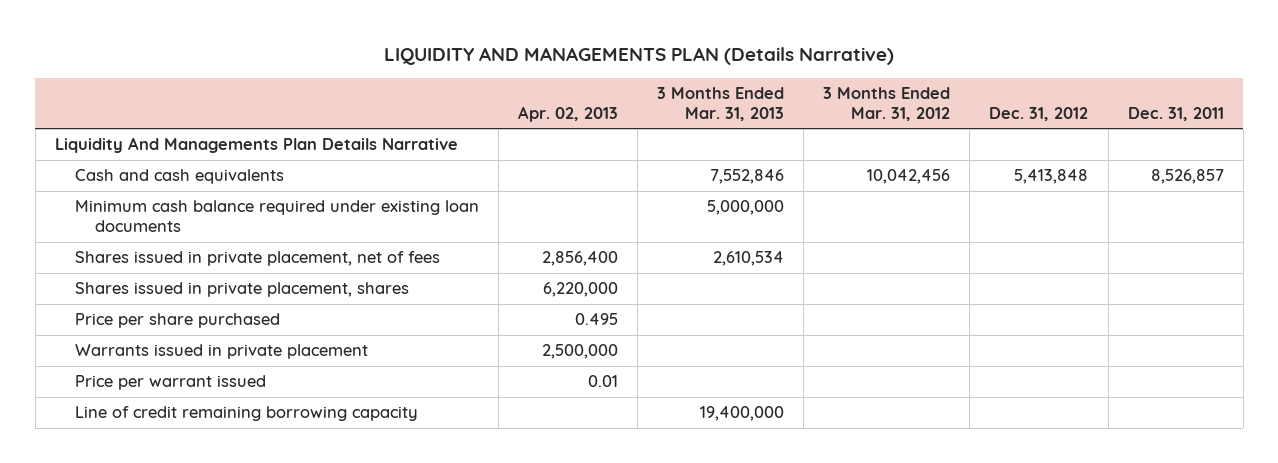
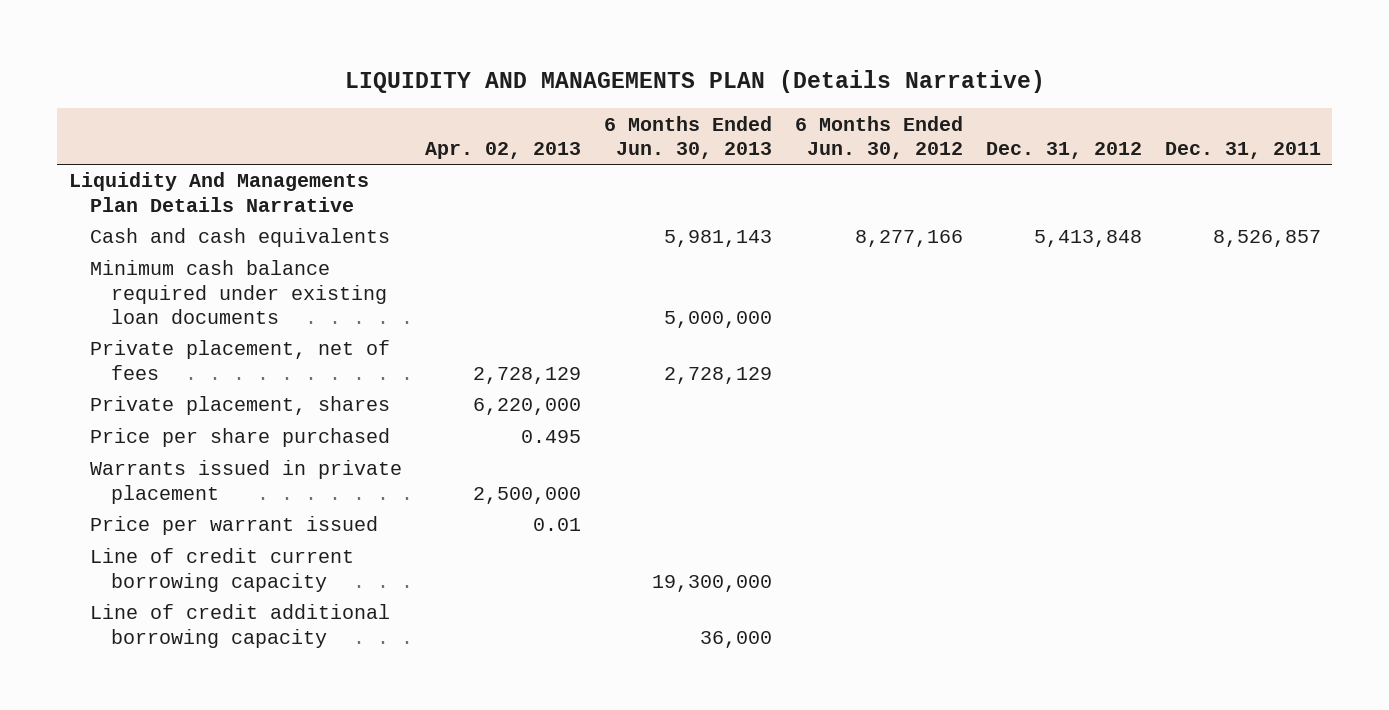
- | Apr. 02, 2013 | 3 Months Ended Mar. 31, 2013 | 3 Months Ended Mar. 31, 2012 | Dec. 31, 2012 | Dec. 31, 2011
+ | Apr. 02, 2013 | 6 Months Ended Jun. 30, 2013 | 6 Months Ended Jun. 30, 2012 | Dec. 31, 2012 | Dec. 31, 2011
- Shares issued in private placement, net of fees | 2,856,400 | 2,610,534 | | |
- Shares issued in private placement, shares | 6,220,000 | | | |
+ Private placement, net of fees | 2,728,129 | 2,728,129 | | |
+ Private placement, shares | 6,220,000 | | | |
- Line of credit remaining borrowing capacity | | 19,400,000 | | |
+ Line of credit current borrowing capacity | | 19,300,000 | | |
+ Line of credit additional borrowing capacity | | 36,000 | | |

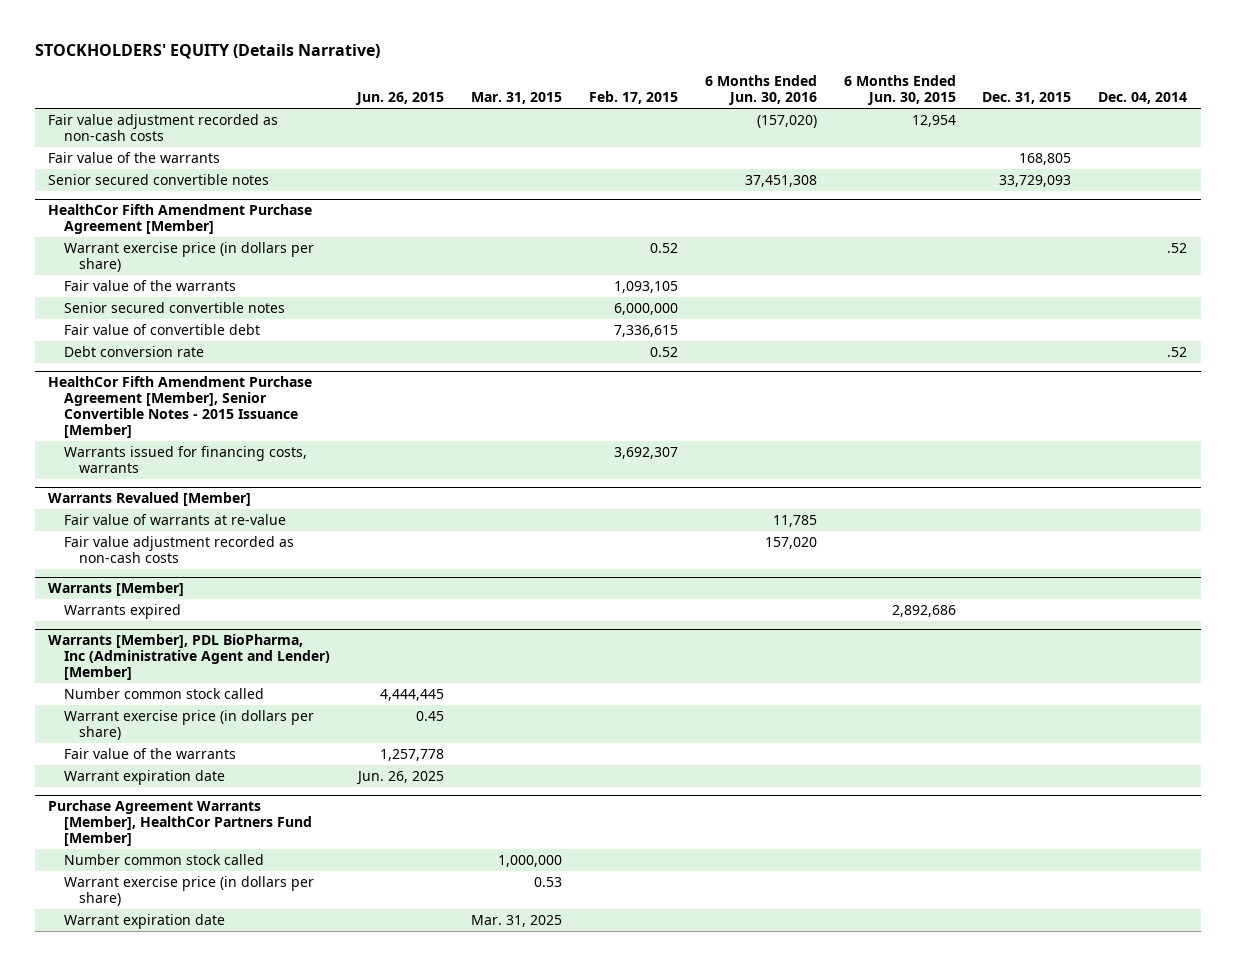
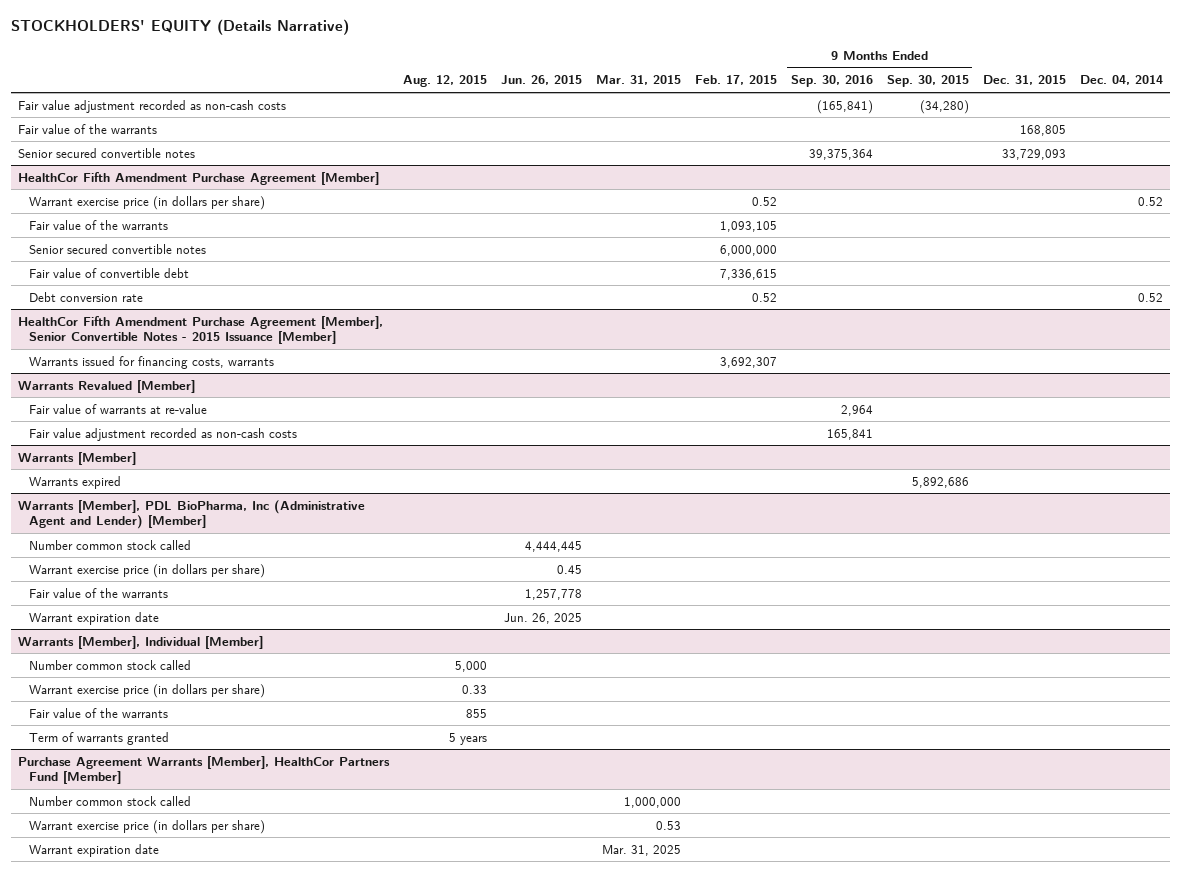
- | Jun. 26, 2015 | Mar. 31, 2015 | Feb. 17, 2015 | 6 Months Ended Jun. 30, 2016 | 6 Months Ended Jun. 30, 2015 | Dec. 31, 2015 | Dec. 04, 2014
+ | Aug. 12, 2015 | Jun. 26, 2015 | Mar. 31, 2015 | Feb. 17, 2015 | 9 Months Ended Sep. 30, 2016 | 9 Months Ended Sep. 30, 2015 | Dec. 31, 2015 | Dec. 04, 2014
@ HealthCor Fifth Amendment Purchase Agreement [Member]
- Warrant exercise price (in dollars per share) | | | 0.52 | | | | .52
+ Warrant exercise price (in dollars per share) | | | | 0.52 | | | | 0.52
- Debt conversion rate | | | 0.52 | | | | .52
+ Debt conversion rate | | | | 0.52 | | | | 0.52
+ Warrants [Member], Individual [Member]
+ Number common stock called | 5,000 | | | | | | |
+ Warrant exercise price (in dollars per share) | 0.33 | | | | | | |
+ Fair value of the warrants | 855 | | | | | | |
+ Term of warrants granted | 5 years | | | | | | |

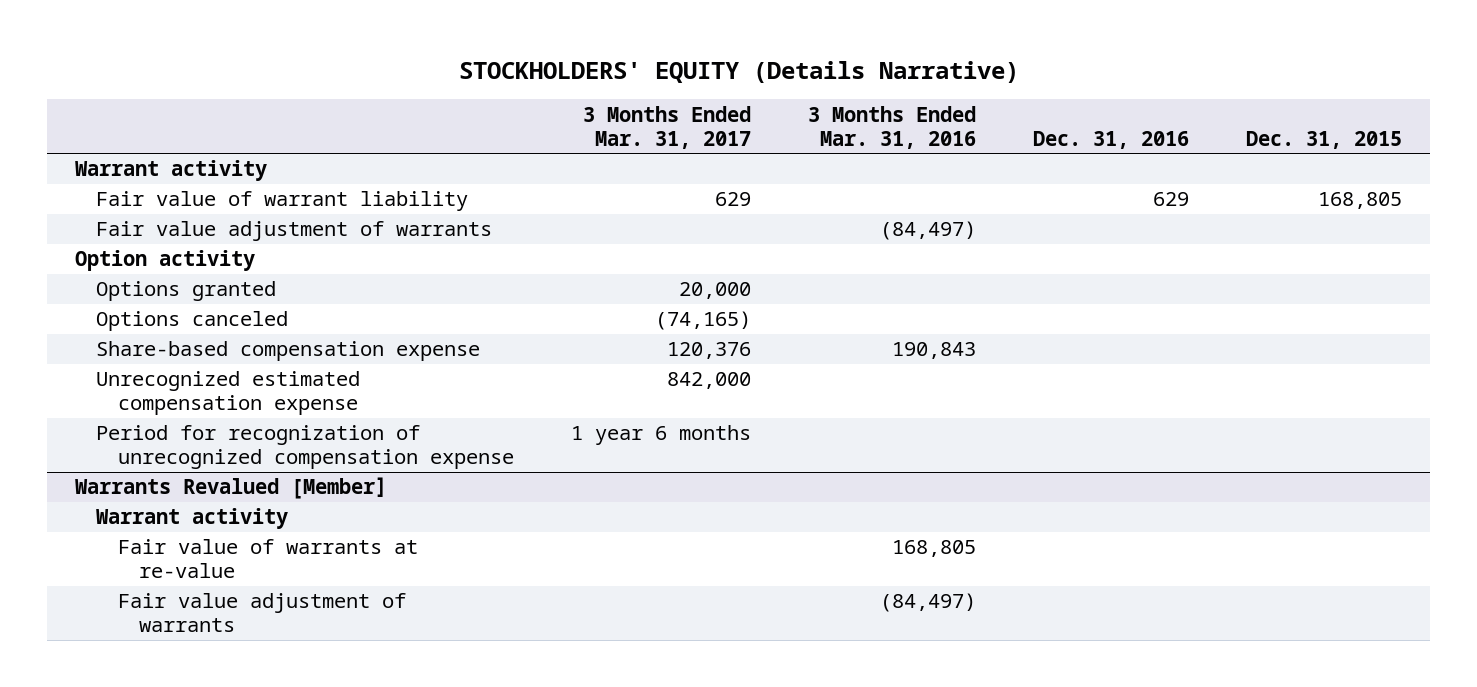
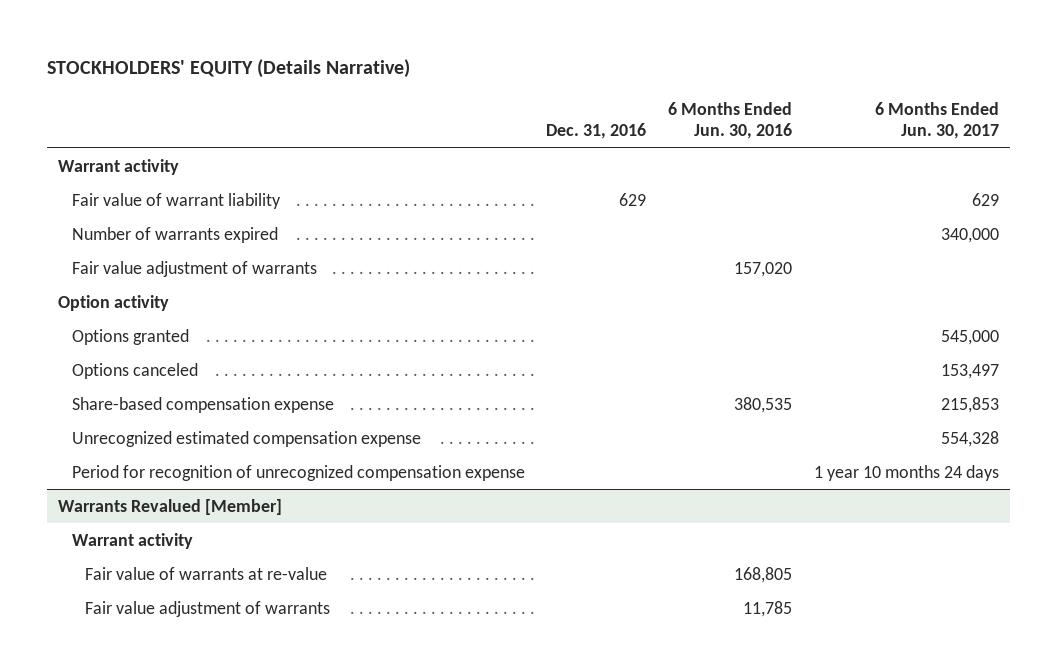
- | 3 Months Ended Mar. 31, 2017 | 3 Months Ended Mar. 31, 2016 | Dec. 31, 2016 | Dec. 31, 2015
+ | Dec. 31, 2016 | 6 Months Ended Jun. 30, 2016 | 6 Months Ended Jun. 30, 2017
+ Number of warrants expired | | | 340,000
- Period for recognization of unrecognized compensation expense | 1 year 6 months | | |
+ Period for recognition of unrecognized compensation expense | | | 1 year 10 months 24 days

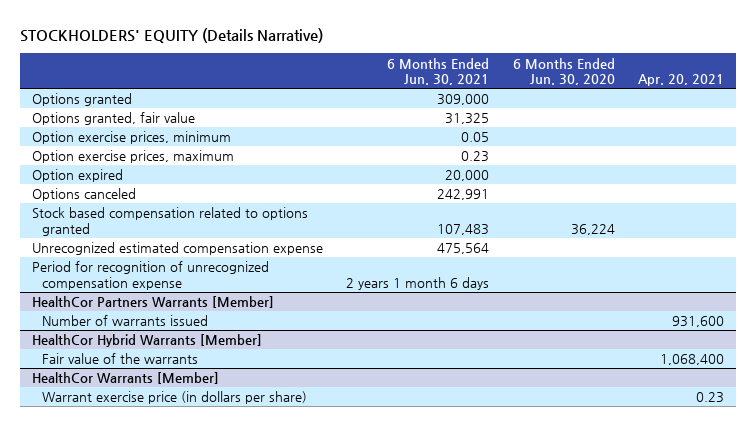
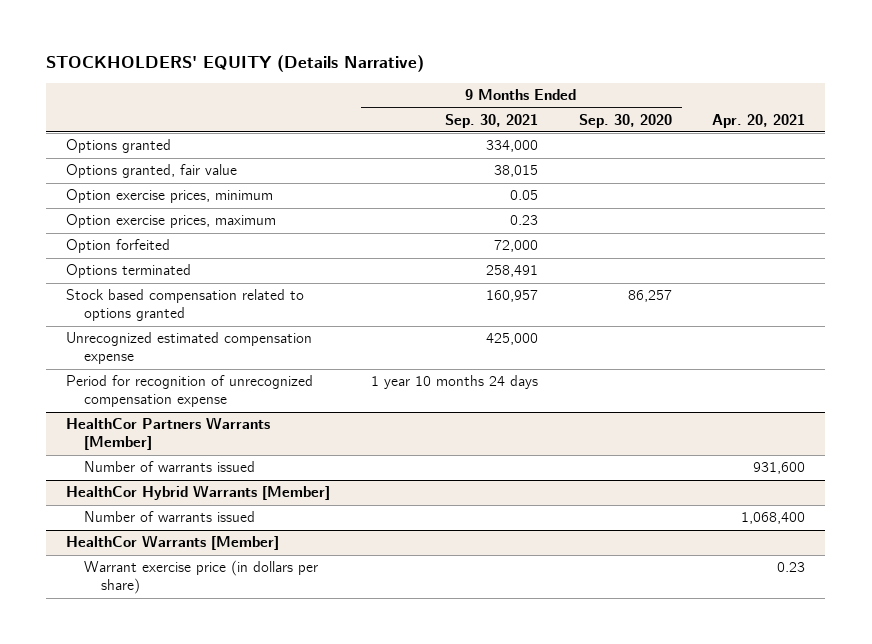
- | 6 Months Ended Jun. 30, 2021 | 6 Months Ended Jun. 30, 2020 | Apr. 20, 2021
+ | 9 Months Ended Sep. 30, 2021 | 9 Months Ended Sep. 30, 2020 | Apr. 20, 2021
- Option expired | 20,000 | |
- Options canceled | 242,991 | |
+ Option forfeited | 72,000 | |
+ Options terminated | 258,491 | |
@ HealthCor Hybrid Warrants [Member]
- Fair value of the warrants | | | 1,068,400
+ Number of warrants issued | | | 1,068,400

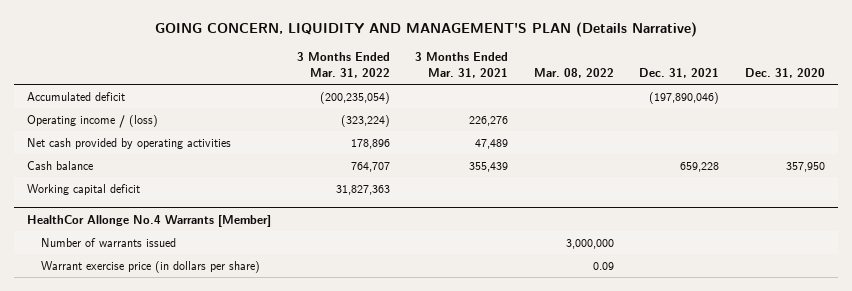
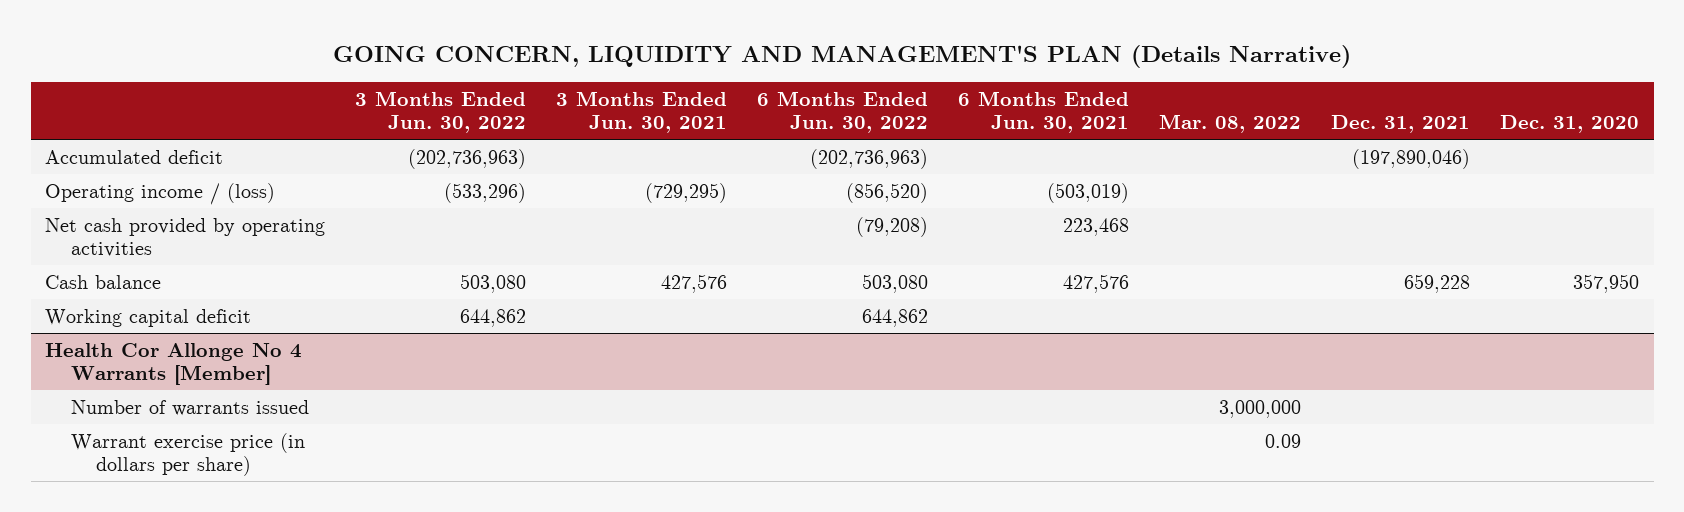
- | 3 Months Ended Mar. 31, 2022 | 3 Months Ended Mar. 31, 2021 | Mar. 08, 2022 | Dec. 31, 2021 | Dec. 31, 2020
+ | 3 Months Ended Jun. 30, 2022 | 3 Months Ended Jun. 30, 2021 | 6 Months Ended Jun. 30, 2022 | 6 Months Ended Jun. 30, 2021 | Mar. 08, 2022 | Dec. 31, 2021 | Dec. 31, 2020
- HealthCor Allonge No.4 Warrants [Member]
+ Health Cor Allonge No 4 Warrants [Member]

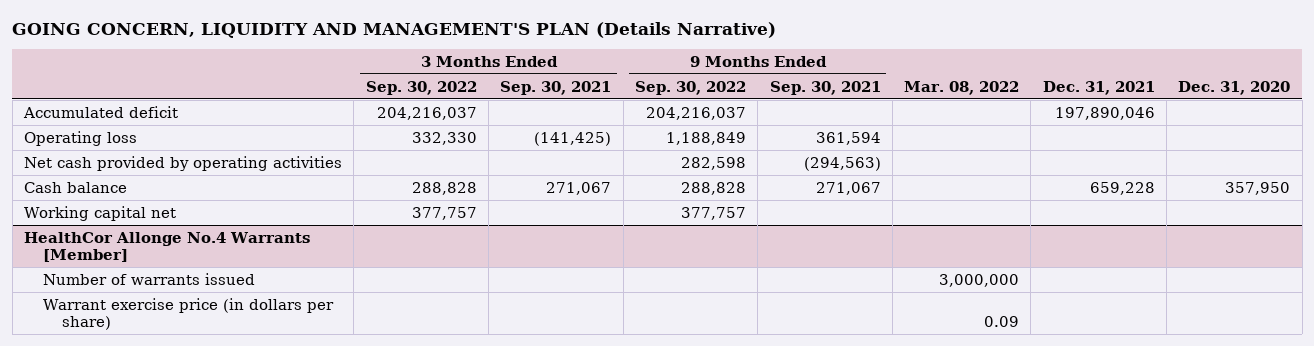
- | 3 Months Ended Jun. 30, 2022 | 3 Months Ended Jun. 30, 2021 | 6 Months Ended Jun. 30, 2022 | 6 Months Ended Jun. 30, 2021 | Mar. 08, 2022 | Dec. 31, 2021 | Dec. 31, 2020
+ | 3 Months Ended Sep. 30, 2022 | 3 Months Ended Sep. 30, 2021 | 9 Months Ended Sep. 30, 2022 | 9 Months Ended Sep. 30, 2021 | Mar. 08, 2022 | Dec. 31, 2021 | Dec. 31, 2020
- Accumulated deficit | (202,736,963) | | (202,736,963) | | | (197,890,046) |
- Operating income / (loss) | (533,296) | (729,295) | (856,520) | (503,019) | | |
+ Accumulated deficit | 204,216,037 | | 204,216,037 | | | 197,890,046 |
+ Operating loss | 332,330 | (141,425) | 1,188,849 | 361,594 | | |
- Working capital deficit | 644,862 | | 644,862 | | | |
- Health Cor Allonge No 4 Warrants [Member]
+ Working capital net | 377,757 | | 377,757 | | | |
+ HealthCor Allonge No.4 Warrants [Member]

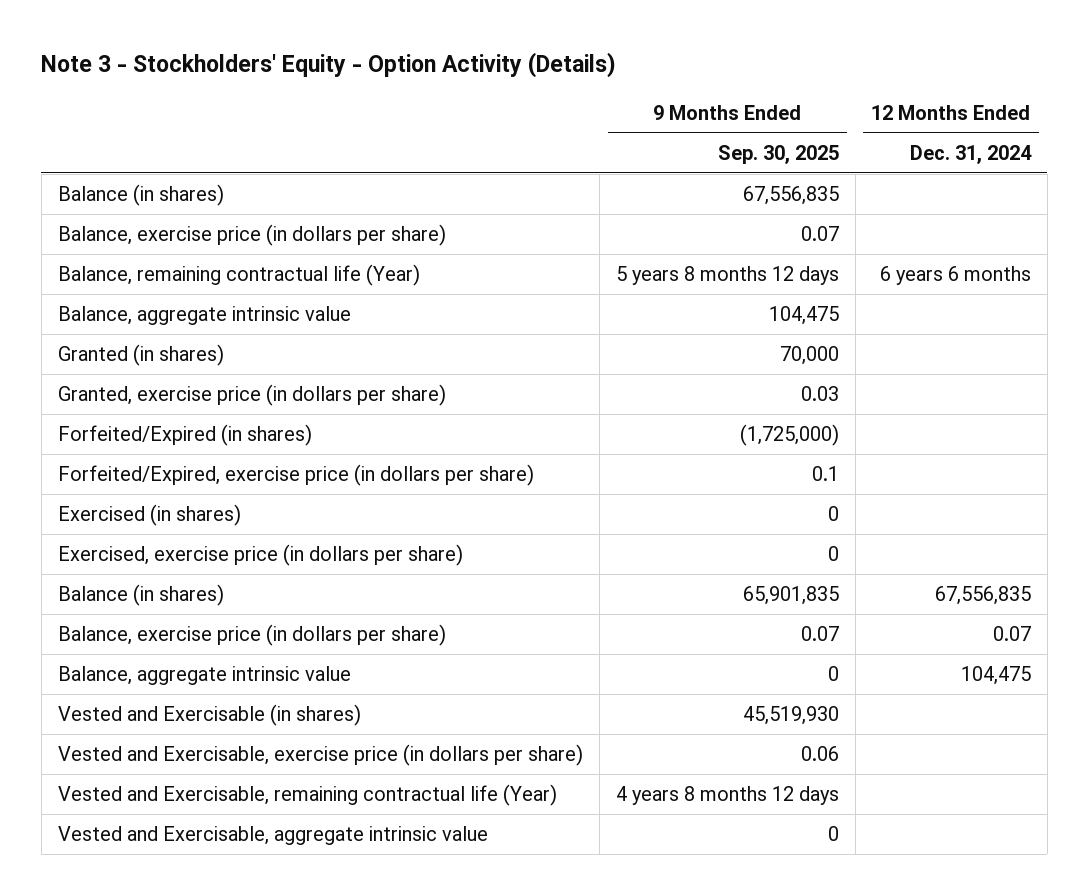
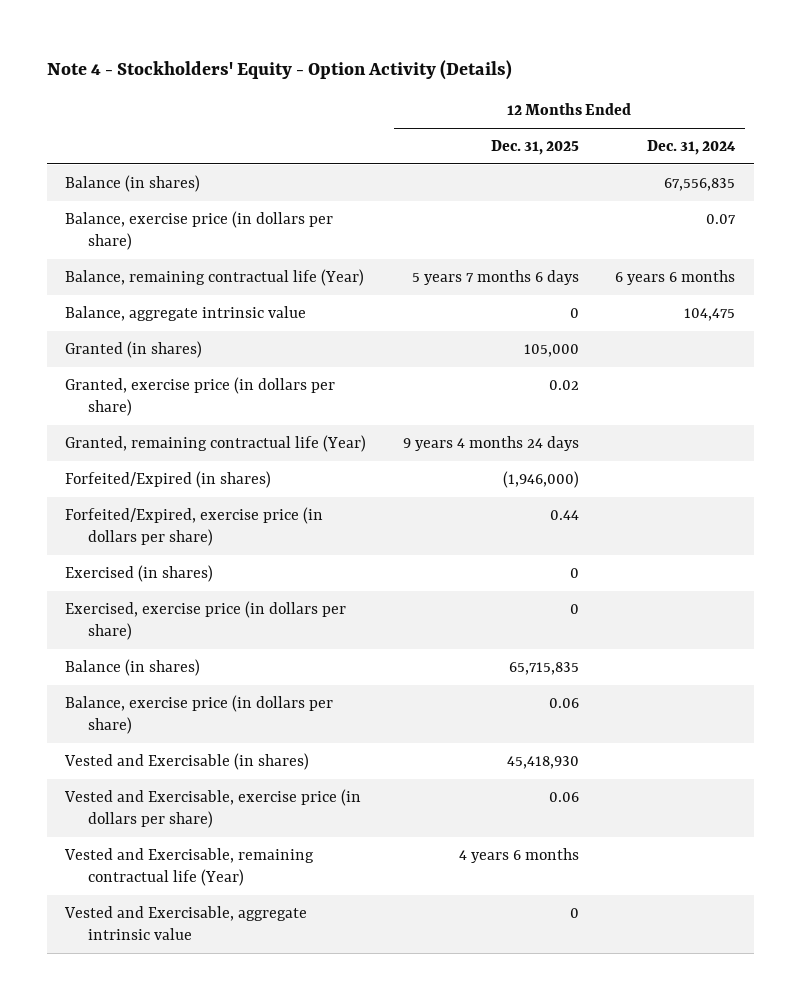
- Note 3 - Stockholders' Equity - Option Activity (Details)
+ Note 4 - Stockholders' Equity - Option Activity (Details)
- | 9 Months Ended Sep. 30, 2025 | 12 Months Ended Dec. 31, 2024
+ | 12 Months Ended Dec. 31, 2025 | 12 Months Ended Dec. 31, 2024
moved up: Balance (in shares) | | 67,556,835
moved up: Balance, exercise price (in dollars per share) | | 0.07
- Balance, aggregate intrinsic value | 104,475 |
moved up: Balance, aggregate intrinsic value | 0 | 104,475
+ Granted, remaining contractual life (Year) | 9 years 4 months 24 days |
moved down: Balance (in shares) | 65,715,835 |
moved down: Balance, exercise price (in dollars per share) | 0.06 |

